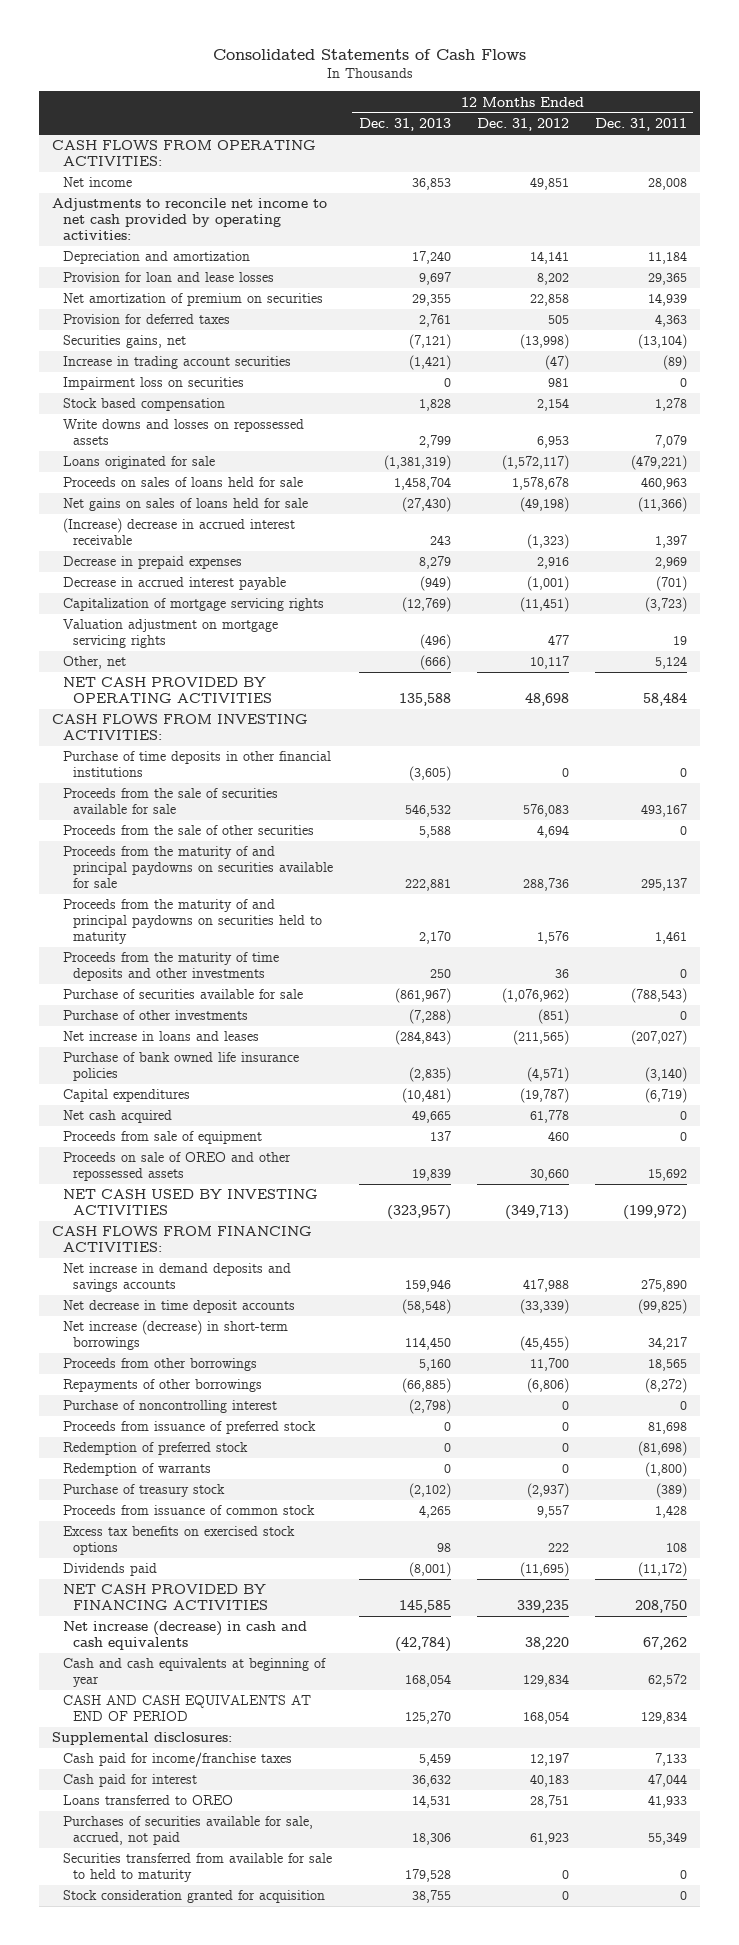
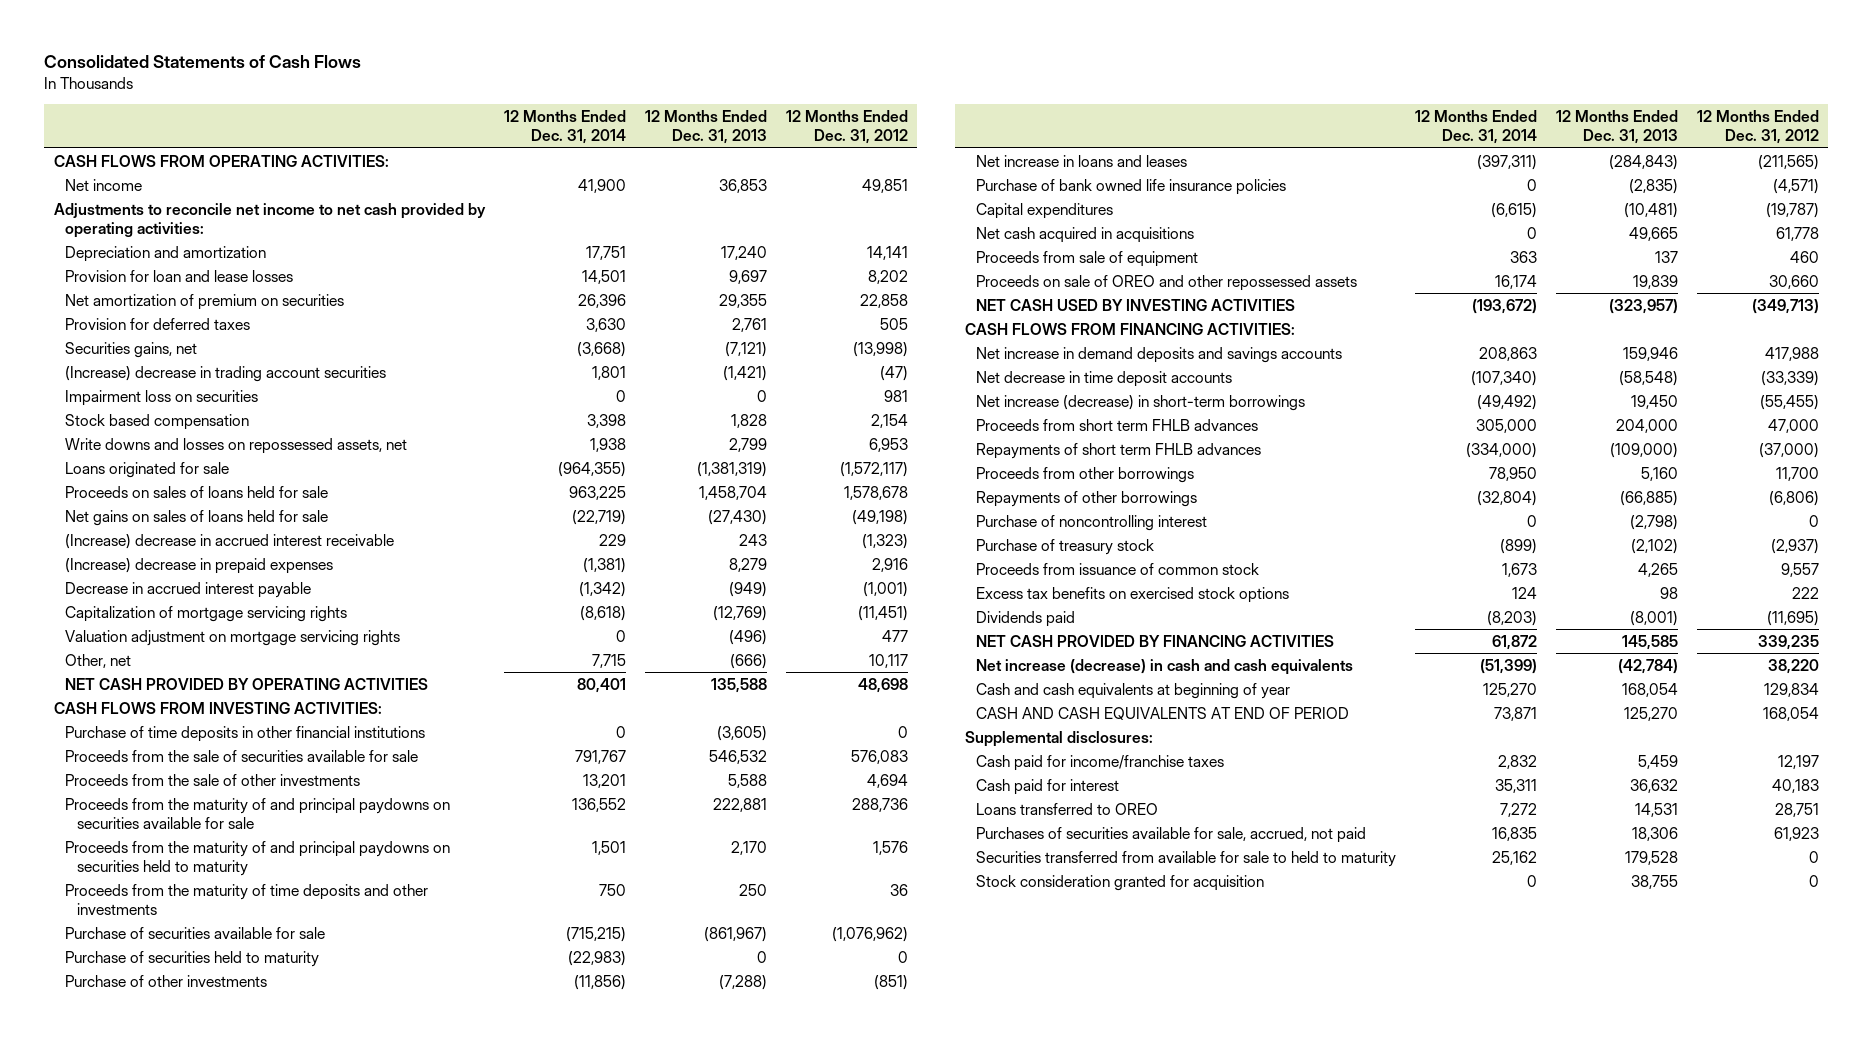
- | 12 Months Ended Dec. 31, 2013 | 12 Months Ended Dec. 31, 2012 | 12 Months Ended Dec. 31, 2011
+ | 12 Months Ended Dec. 31, 2014 | 12 Months Ended Dec. 31, 2013 | 12 Months Ended Dec. 31, 2012
- Increase in trading account securities | (1,421) | (47) | (89)
+ (Increase) decrease in trading account securities | 1,801 | (1,421) | (47)
- Write downs and losses on repossessed assets | 2,799 | 6,953 | 7,079
+ Write downs and losses on repossessed assets, net | 1,938 | 2,799 | 6,953
- Decrease in prepaid expenses | 8,279 | 2,916 | 2,969
+ (Increase) decrease in prepaid expenses | (1,381) | 8,279 | 2,916
- Proceeds from the sale of other securities | 5,588 | 4,694 | 0
+ Proceeds from the sale of other investments | 13,201 | 5,588 | 4,694
+ Purchase of securities held to maturity | (22,983) | 0 | 0
- Net cash acquired | 49,665 | 61,778 | 0
+ Net cash acquired in acquisitions | 0 | 49,665 | 61,778
- Net increase (decrease) in short-term borrowings | 114,450 | (45,455) | 34,217
+ Net increase (decrease) in short-term borrowings | (49,492) | 19,450 | (55,455)
+ Proceeds from short term FHLB advances | 305,000 | 204,000 | 47,000
+ Repayments of short term FHLB advances | (334,000) | (109,000) | (37,000)
- Proceeds from issuance of preferred stock | 0 | 0 | 81,698
- Redemption of preferred stock | 0 | 0 | (81,698)
- Redemption of warrants | 0 | 0 | (1,800)

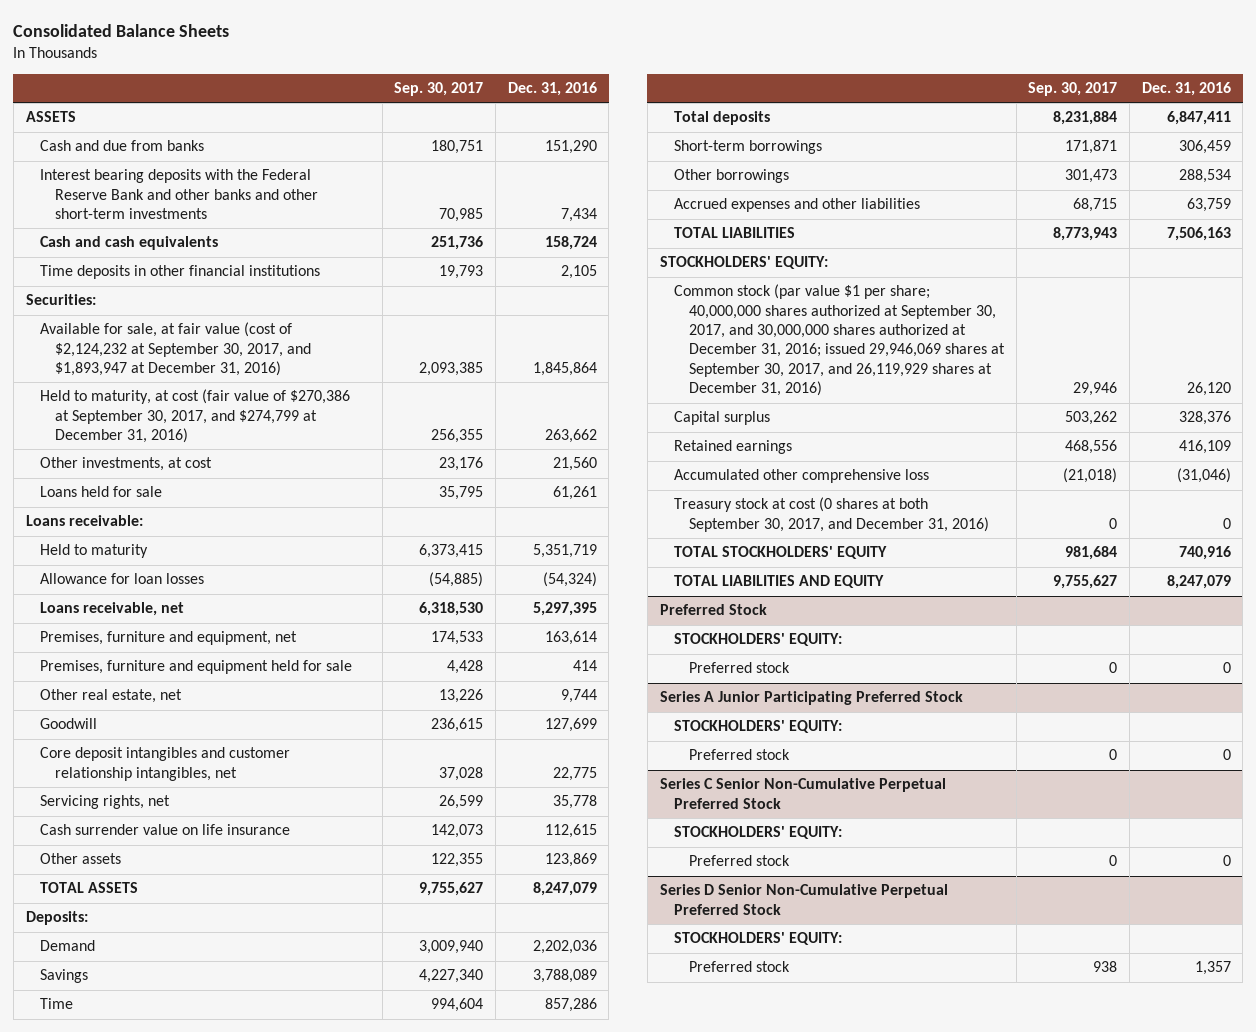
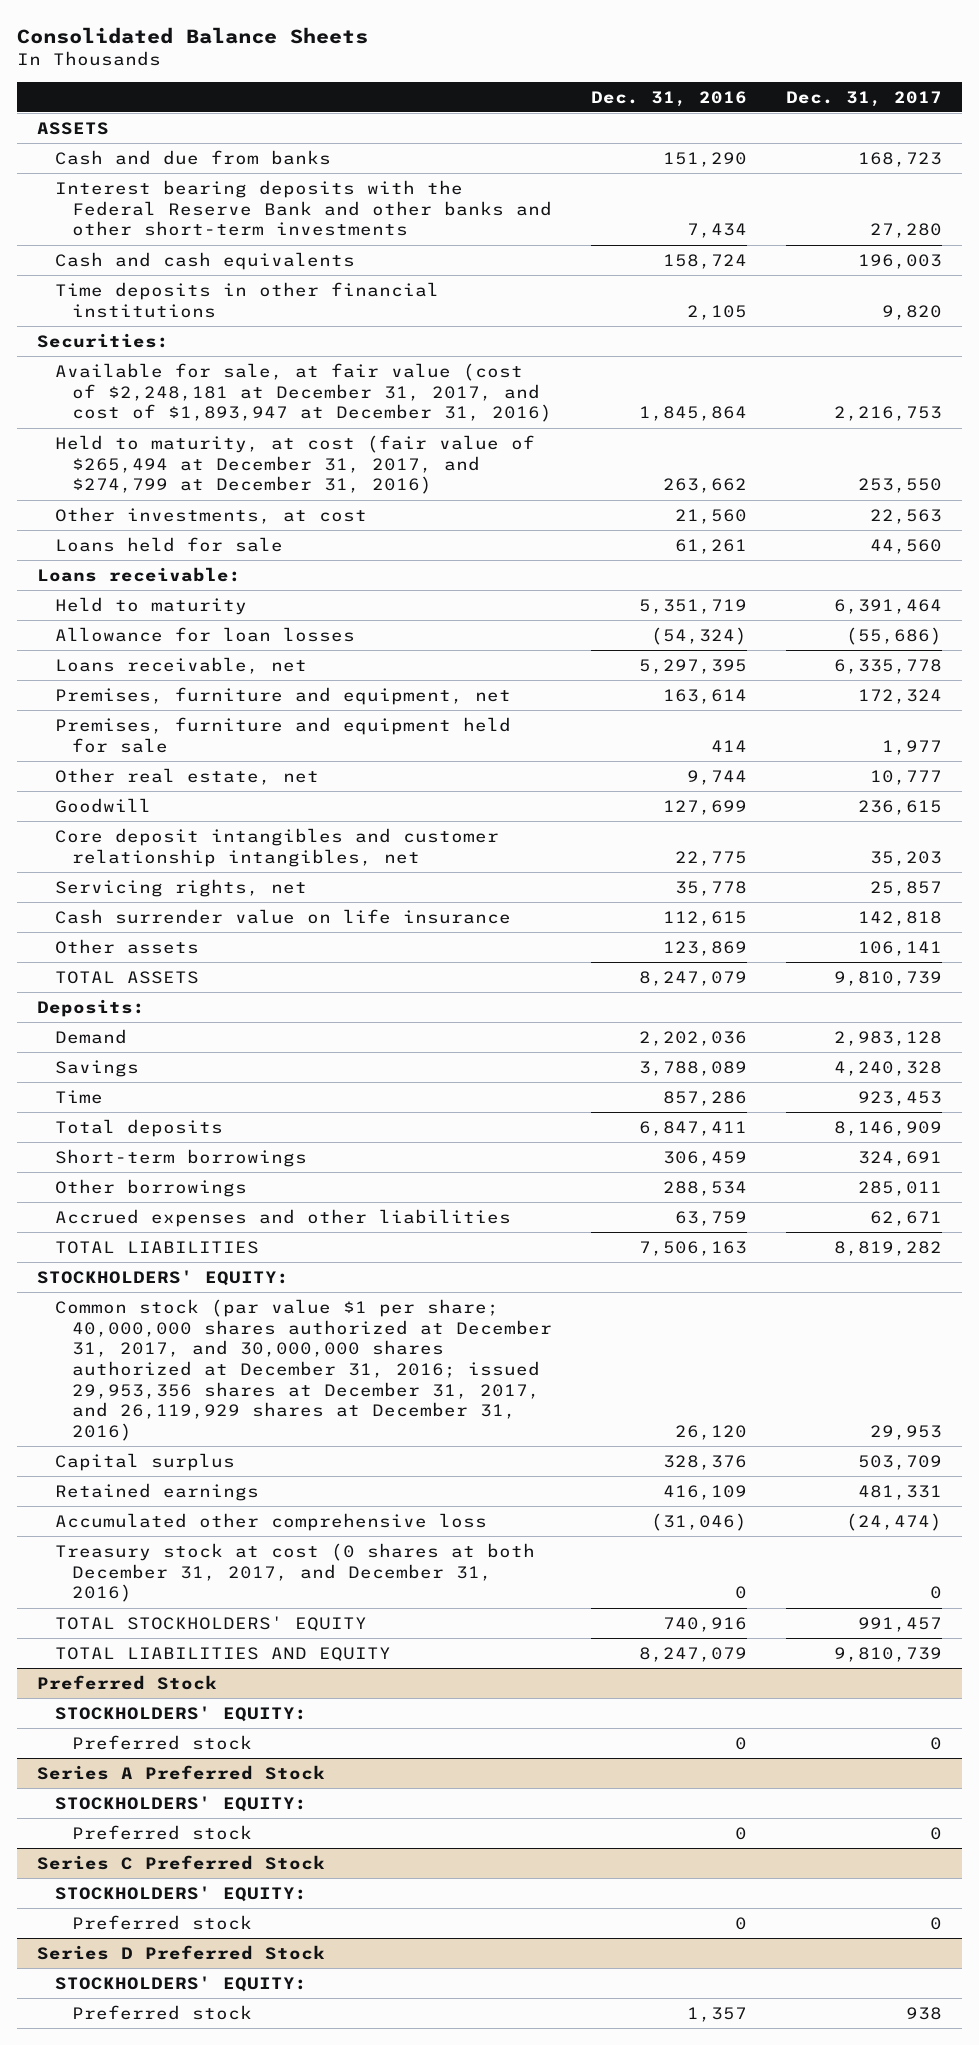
- | Sep. 30, 2017 | Dec. 31, 2016
+ | Dec. 31, 2016 | Dec. 31, 2017
- Available for sale, at fair value (cost of $2,124,232 at September 30, 2017, and $1,893,947 at December 31, 2016) | 2,093,385 | 1,845,864
- Held to maturity, at cost (fair value of $270,386 at September 30, 2017, and $274,799 at December 31, 2016) | 256,355 | 263,662
+ Available for sale, at fair value (cost of $2,248,181 at December 31, 2017, and cost of $1,893,947 at December 31, 2016) | 1,845,864 | 2,216,753
+ Held to maturity, at cost (fair value of $265,494 at December 31, 2017, and $274,799 at December 31, 2016) | 263,662 | 253,550
- Common stock (par value $1 per share; 40,000,000 shares authorized at September 30, 2017, and 30,000,000 shares authorized at December 31, 2016; issued 29,946,069 shares at September 30, 2017, and 26,119,929 shares at December 31, 2016) | 29,946 | 26,120
+ Common stock (par value $1 per share; 40,000,000 shares authorized at December 31, 2017, and 30,000,000 shares authorized at December 31, 2016; issued 29,953,356 shares at December 31, 2017, and 26,119,929 shares at December 31, 2016) | 26,120 | 29,953
- Treasury stock at cost (0 shares at both September 30, 2017, and December 31, 2016) | 0 | 0
+ Treasury stock at cost (0 shares at both December 31, 2017, and December 31, 2016) | 0 | 0
- Series A Junior Participating Preferred Stock
+ Series A Preferred Stock
- Series C Senior Non-Cumulative Perpetual Preferred Stock
+ Series C Preferred Stock
- Series D Senior Non-Cumulative Perpetual Preferred Stock
+ Series D Preferred Stock

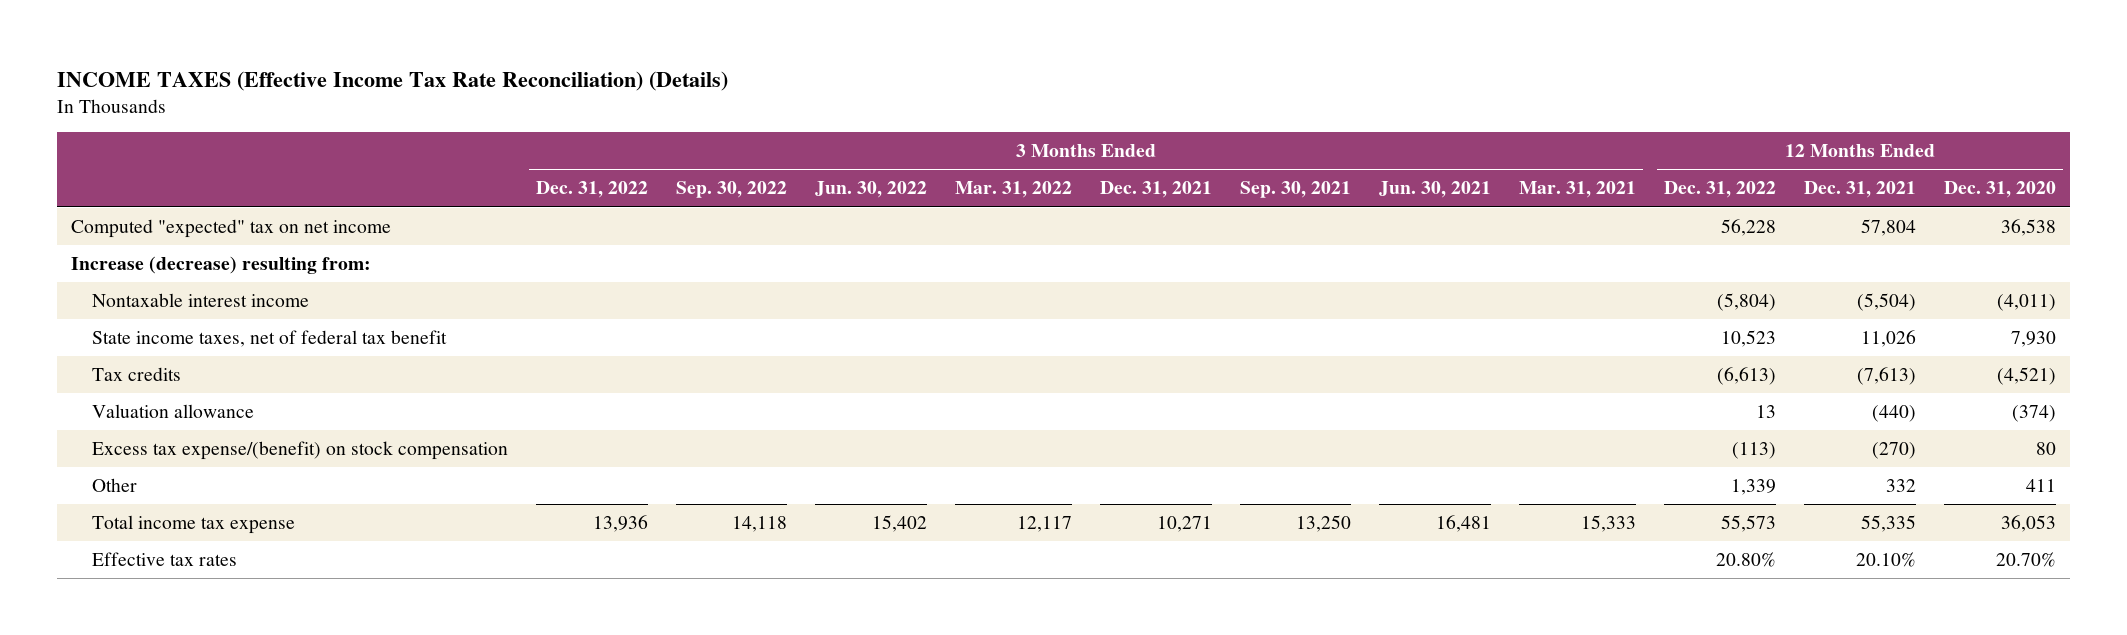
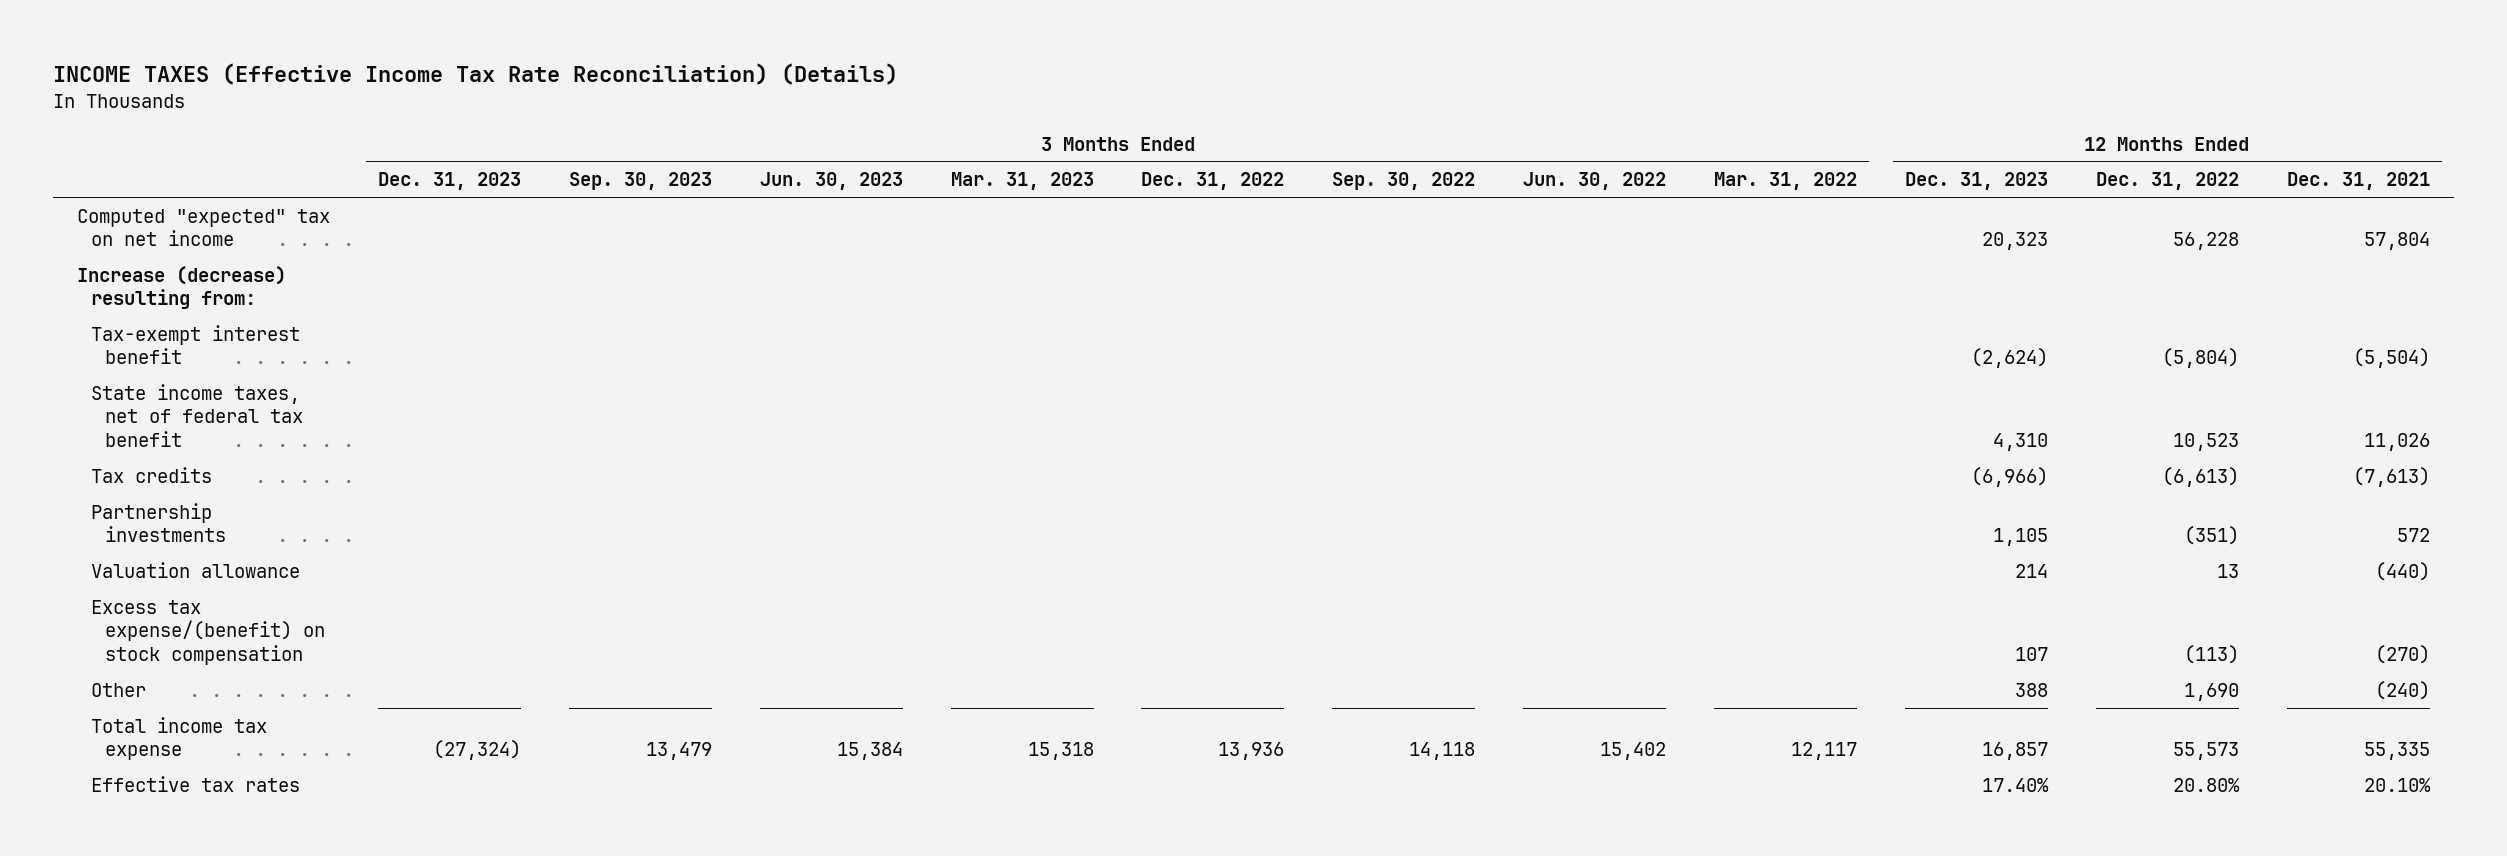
- | 3 Months Ended Dec. 31, 2022 | 3 Months Ended Sep. 30, 2022 | 3 Months Ended Jun. 30, 2022 | 3 Months Ended Mar. 31, 2022 | 3 Months Ended Dec. 31, 2021 | 3 Months Ended Sep. 30, 2021 | 3 Months Ended Jun. 30, 2021 | 3 Months Ended Mar. 31, 2021 | 12 Months Ended Dec. 31, 2022 | 12 Months Ended Dec. 31, 2021 | 12 Months Ended Dec. 31, 2020
+ | 3 Months Ended Dec. 31, 2023 | 3 Months Ended Sep. 30, 2023 | 3 Months Ended Jun. 30, 2023 | 3 Months Ended Mar. 31, 2023 | 3 Months Ended Dec. 31, 2022 | 3 Months Ended Sep. 30, 2022 | 3 Months Ended Jun. 30, 2022 | 3 Months Ended Mar. 31, 2022 | 12 Months Ended Dec. 31, 2023 | 12 Months Ended Dec. 31, 2022 | 12 Months Ended Dec. 31, 2021
- Nontaxable interest income | | | | | | | | | (5,804) | (5,504) | (4,011)
+ Tax-exempt interest benefit | | | | | | | | | (2,624) | (5,804) | (5,504)
+ Partnership investments | | | | | | | | | 1,105 | (351) | 572
- Other | | | | | | | | | 1,339 | 332 | 411
+ Other | | | | | | | | | 388 | 1,690 | (240)

